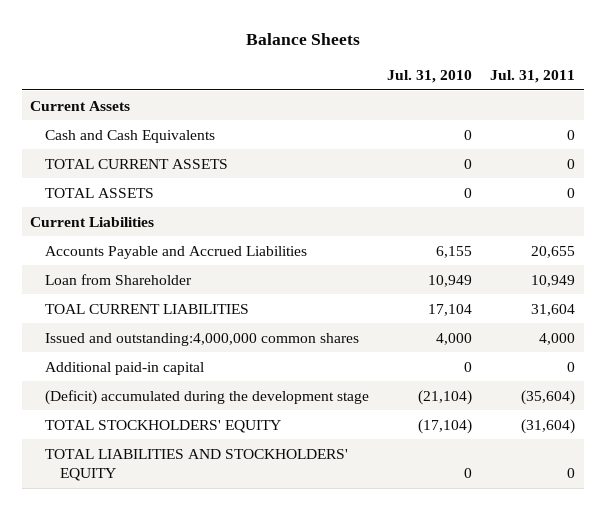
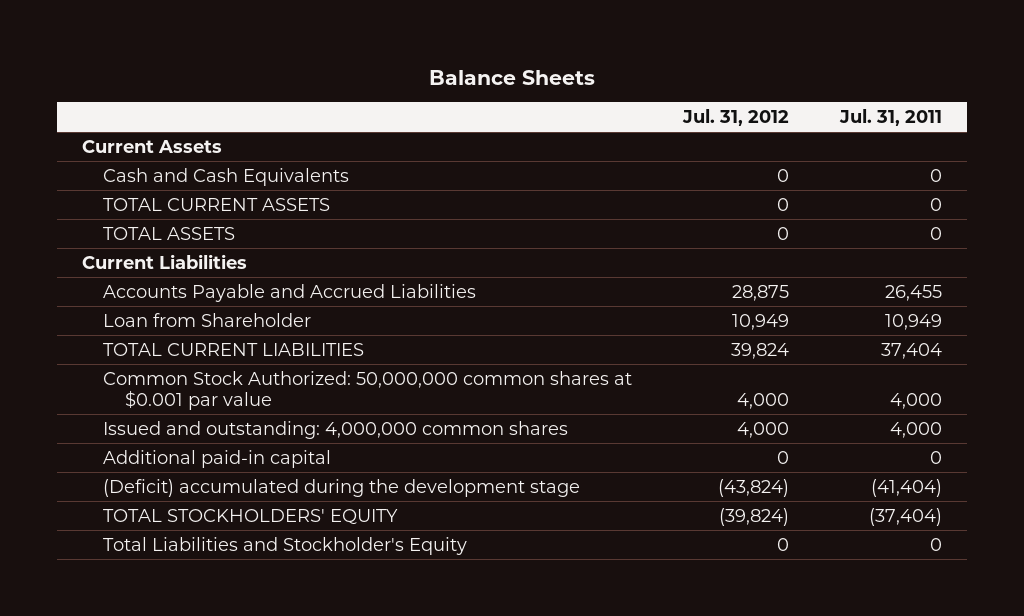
- | Jul. 31, 2010 | Jul. 31, 2011
+ | Jul. 31, 2012 | Jul. 31, 2011
- Accounts Payable and Accrued Liabilities | 6,155 | 20,655
+ Accounts Payable and Accrued Liabilities | 28,875 | 26,455
- TOAL CURRENT LIABILITIES | 17,104 | 31,604
- Issued and outstanding:4,000,000 common shares | 4,000 | 4,000
+ TOTAL CURRENT LIABILITIES | 39,824 | 37,404
+ Common Stock Authorized: 50,000,000 common shares at $0.001 par value | 4,000 | 4,000
+ Issued and outstanding: 4,000,000 common shares | 4,000 | 4,000
- (Deficit) accumulated during the development stage | (21,104) | (35,604)
- TOTAL STOCKHOLDERS' EQUITY | (17,104) | (31,604)
- TOTAL LIABILITIES AND STOCKHOLDERS' EQUITY | 0 | 0
+ (Deficit) accumulated during the development stage | (43,824) | (41,404)
+ TOTAL STOCKHOLDERS' EQUITY | (39,824) | (37,404)
+ Total Liabilities and Stockholder's Equity | 0 | 0

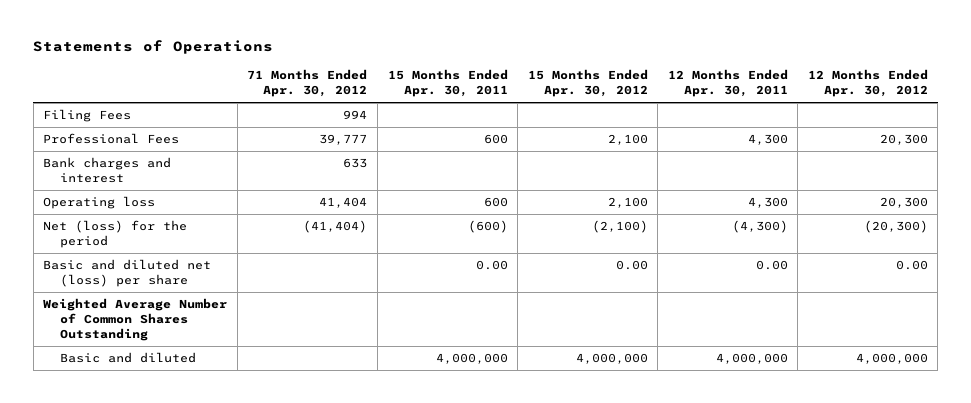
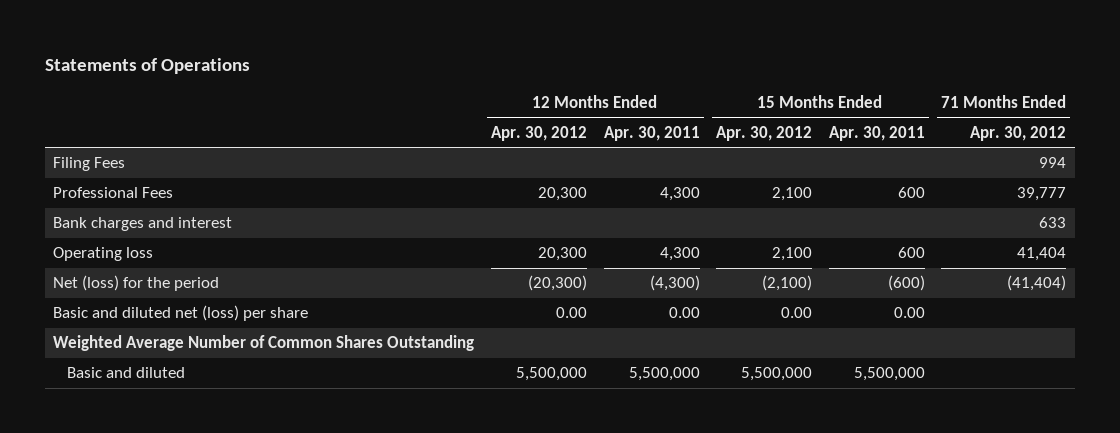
- | 71 Months Ended Apr. 30, 2012 | 15 Months Ended Apr. 30, 2011 | 15 Months Ended Apr. 30, 2012 | 12 Months Ended Apr. 30, 2011 | 12 Months Ended Apr. 30, 2012
+ | 12 Months Ended Apr. 30, 2012 | 12 Months Ended Apr. 30, 2011 | 15 Months Ended Apr. 30, 2012 | 15 Months Ended Apr. 30, 2011 | 71 Months Ended Apr. 30, 2012
- Basic and diluted | | 4,000,000 | 4,000,000 | 4,000,000 | 4,000,000
+ Basic and diluted | 5,500,000 | 5,500,000 | 5,500,000 | 5,500,000 |

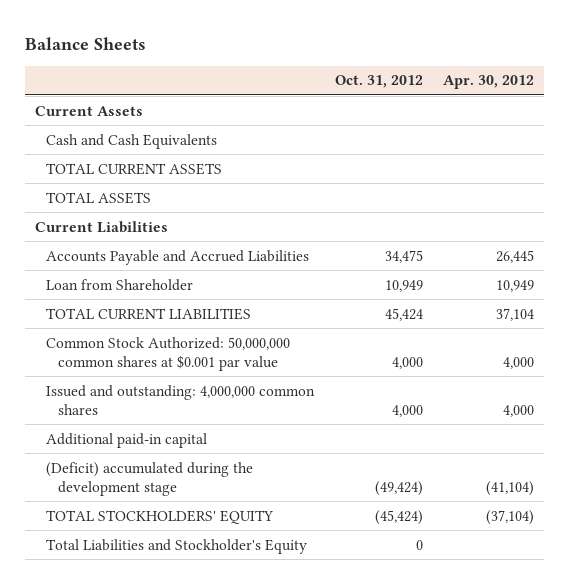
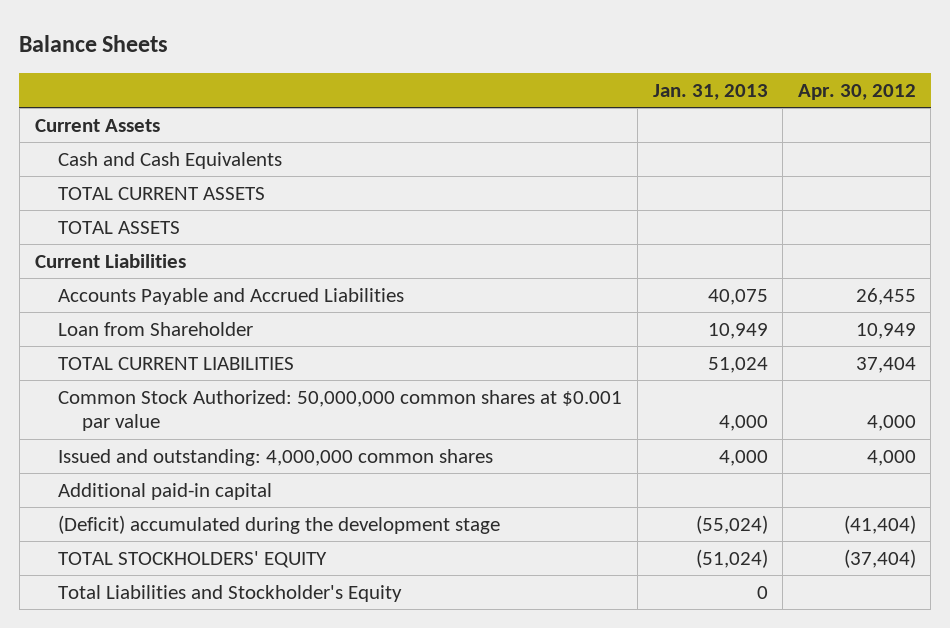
- | Oct. 31, 2012 | Apr. 30, 2012
+ | Jan. 31, 2013 | Apr. 30, 2012
- Accounts Payable and Accrued Liabilities | 34,475 | 26,445
+ Accounts Payable and Accrued Liabilities | 40,075 | 26,455
- TOTAL CURRENT LIABILITIES | 45,424 | 37,104
+ TOTAL CURRENT LIABILITIES | 51,024 | 37,404
- (Deficit) accumulated during the development stage | (49,424) | (41,104)
- TOTAL STOCKHOLDERS' EQUITY | (45,424) | (37,104)
+ (Deficit) accumulated during the development stage | (55,024) | (41,404)
+ TOTAL STOCKHOLDERS' EQUITY | (51,024) | (37,404)

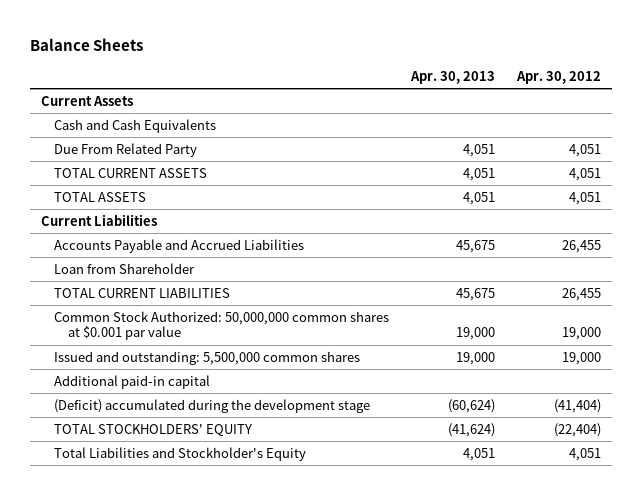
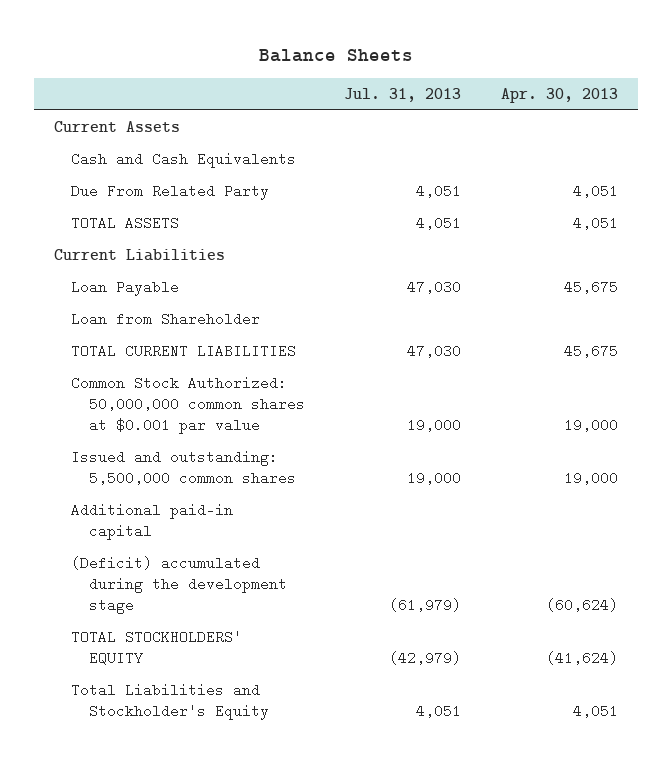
- | Apr. 30, 2013 | Apr. 30, 2012
+ | Jul. 31, 2013 | Apr. 30, 2013
- TOTAL CURRENT ASSETS | 4,051 | 4,051
- Accounts Payable and Accrued Liabilities | 45,675 | 26,455
+ Loan Payable | 47,030 | 45,675

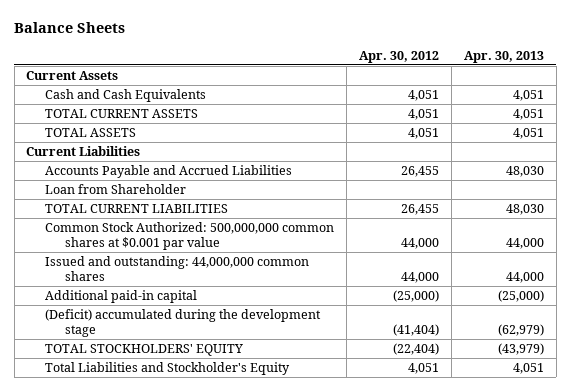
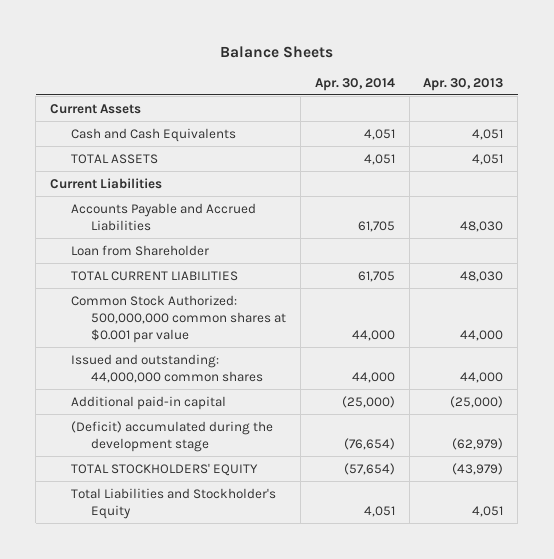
- | Apr. 30, 2012 | Apr. 30, 2013
+ | Apr. 30, 2014 | Apr. 30, 2013
- TOTAL CURRENT ASSETS | 4,051 | 4,051

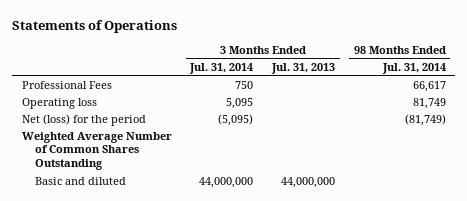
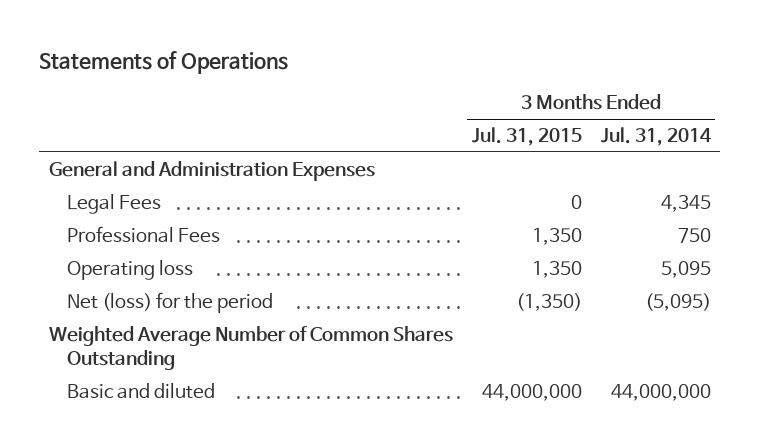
- | 3 Months Ended Jul. 31, 2014 | 3 Months Ended Jul. 31, 2013 | 98 Months Ended Jul. 31, 2014
+ | 3 Months Ended Jul. 31, 2015 | 3 Months Ended Jul. 31, 2014
+ General and Administration Expenses
+ Legal Fees | 0 | 4,345

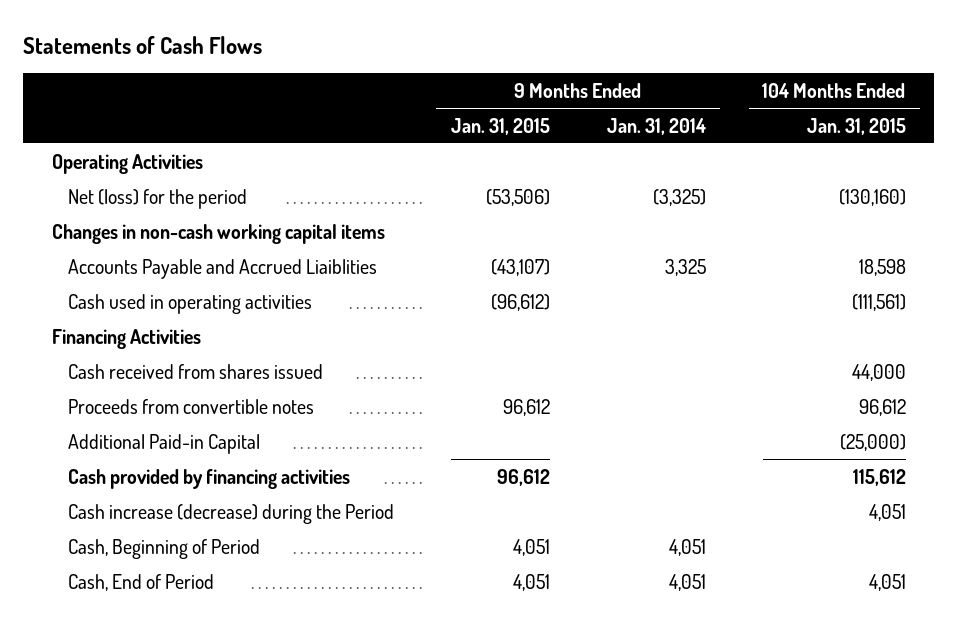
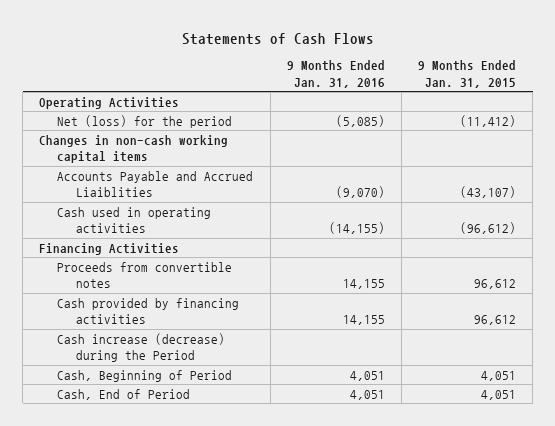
- | 9 Months Ended Jan. 31, 2015 | 9 Months Ended Jan. 31, 2014 | 104 Months Ended Jan. 31, 2015
+ | 9 Months Ended Jan. 31, 2016 | 9 Months Ended Jan. 31, 2015
- Net (loss) for the period | (53,506) | (3,325) | (130,160)
+ Net (loss) for the period | (5,085) | (11,412)
- Cash received from shares issued | | | 44,000
- Additional Paid-in Capital | | | (25,000)

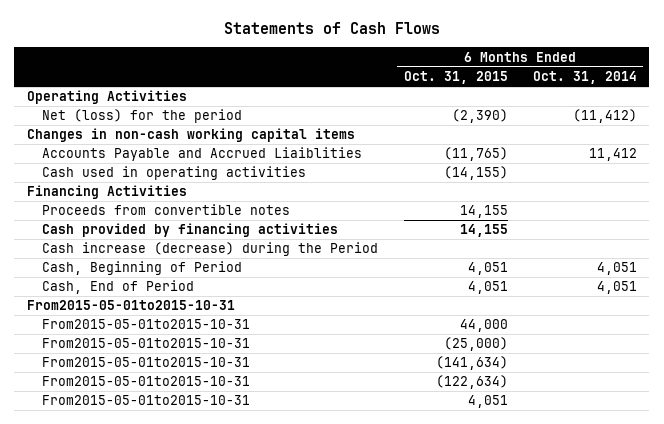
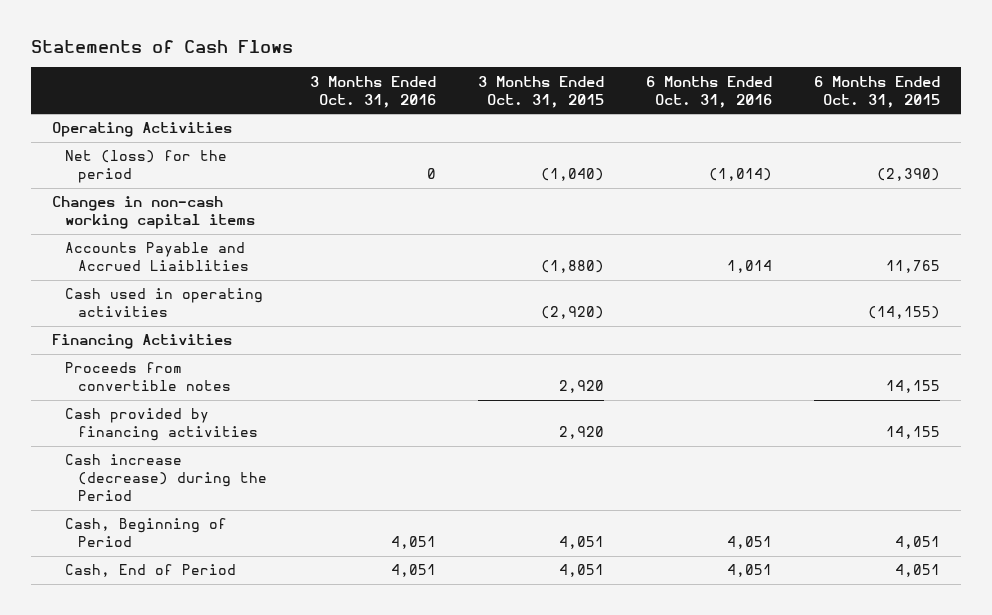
- | 6 Months Ended Oct. 31, 2015 | 6 Months Ended Oct. 31, 2014
+ | 3 Months Ended Oct. 31, 2016 | 3 Months Ended Oct. 31, 2015 | 6 Months Ended Oct. 31, 2016 | 6 Months Ended Oct. 31, 2015
- Accounts Payable and Accrued Liaiblities | (11,765) | 11,412
+ Accounts Payable and Accrued Liaiblities | | (1,880) | 1,014 | 11,765
- From2015-05-01to2015-10-31
- From2015-05-01to2015-10-31 | 44,000 |
- From2015-05-01to2015-10-31 | (25,000) |
- From2015-05-01to2015-10-31 | (141,634) |
- From2015-05-01to2015-10-31 | (122,634) |
- From2015-05-01to2015-10-31 | 4,051 |

